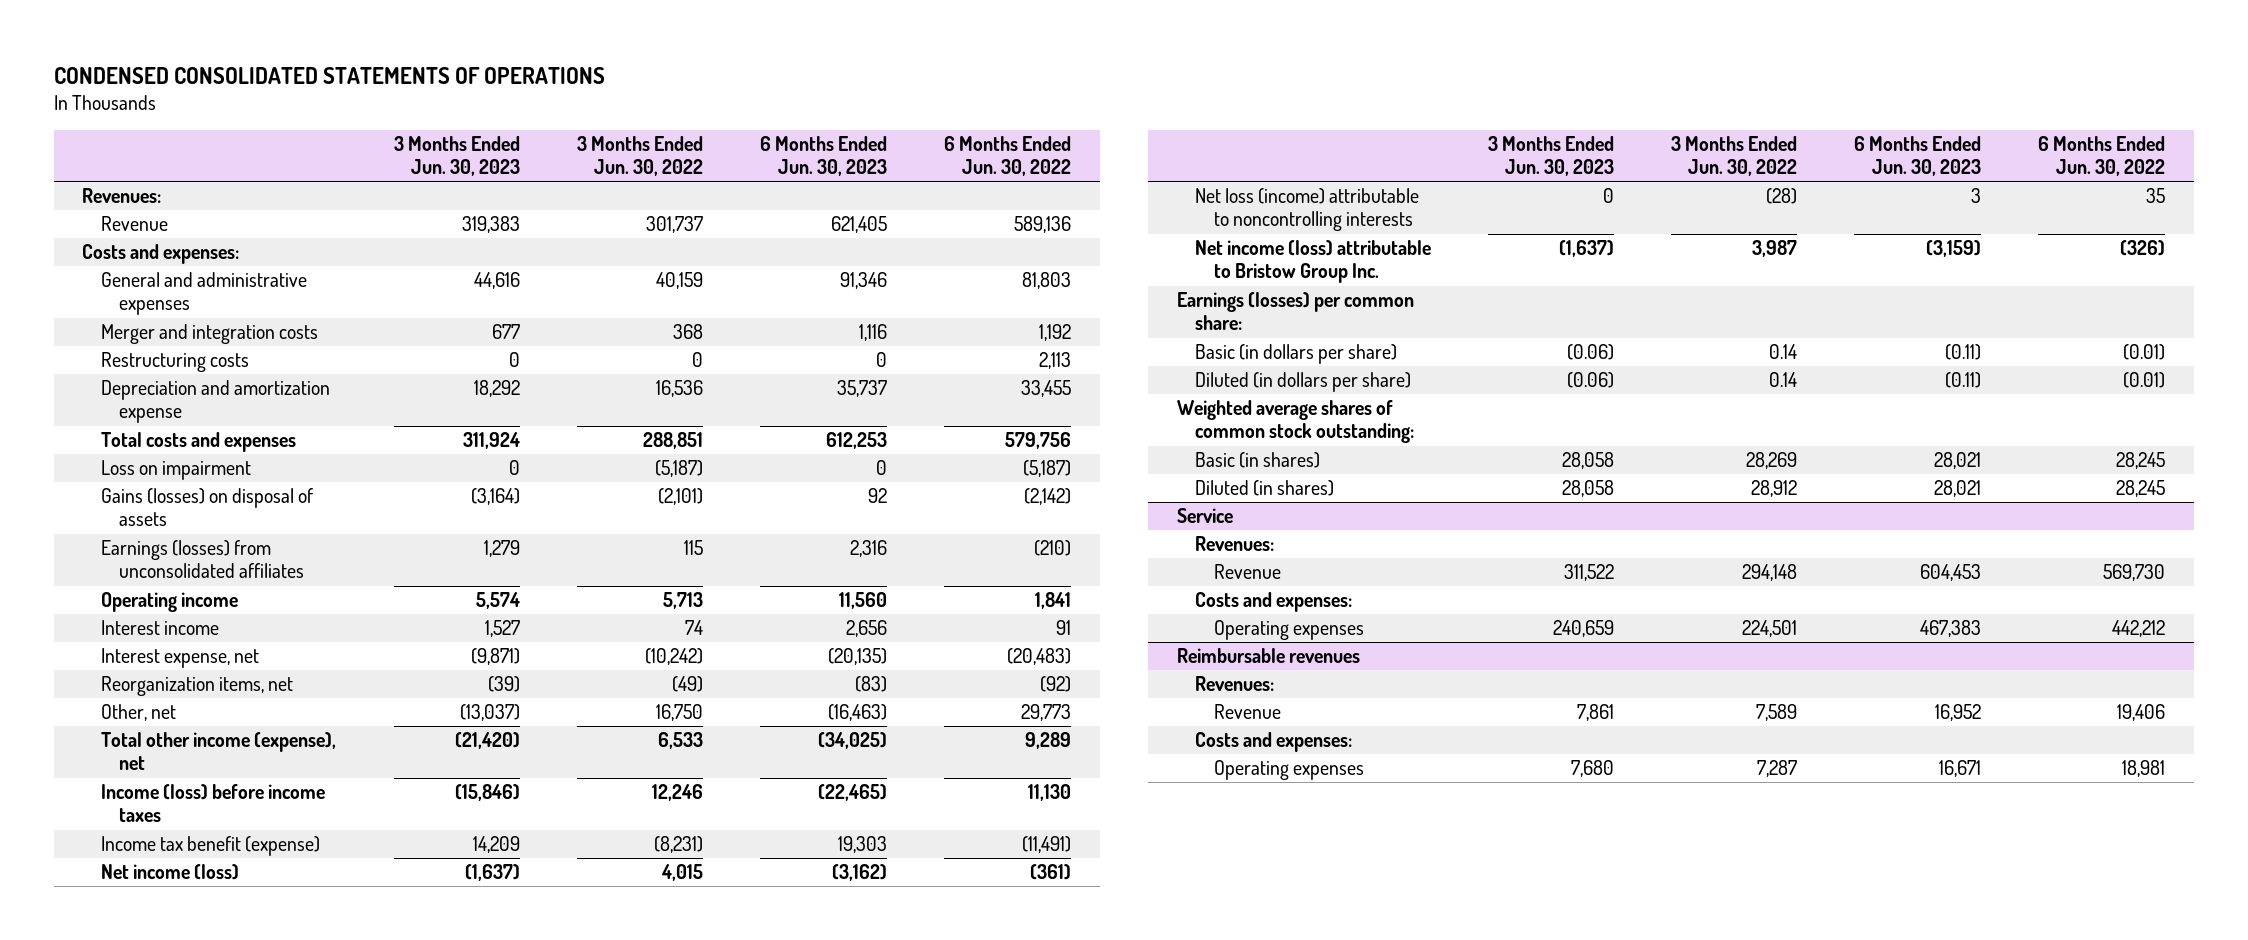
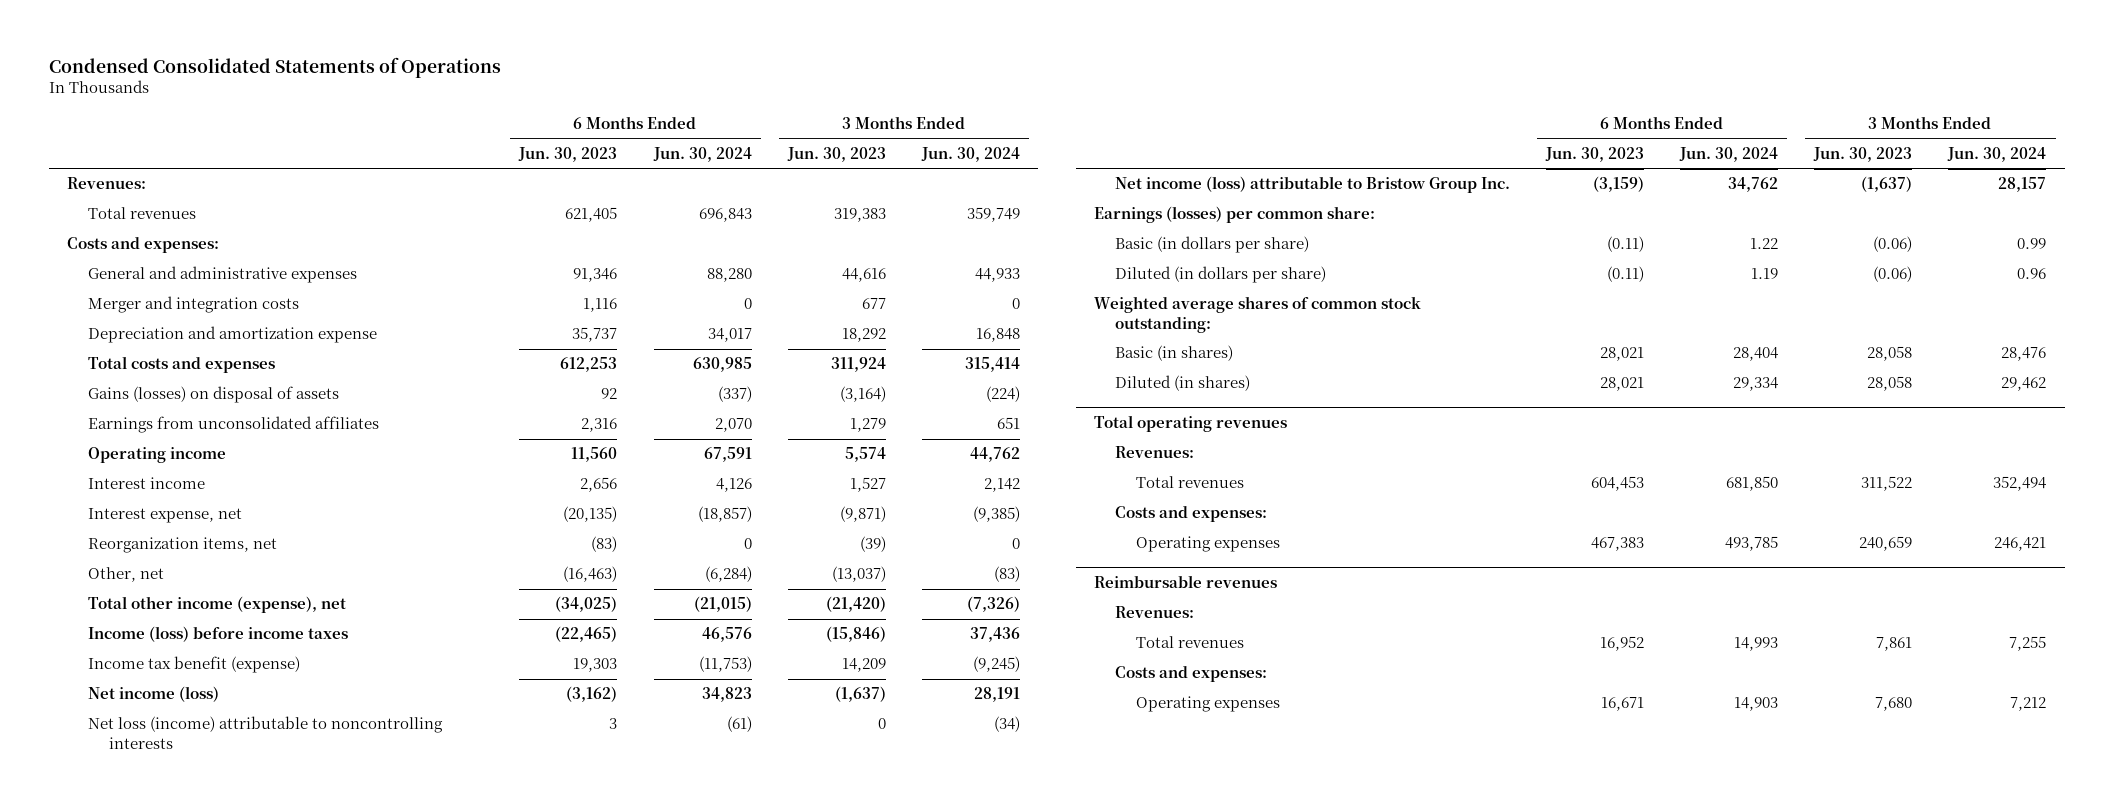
- CONDENSED CONSOLIDATED STATEMENTS OF OPERATIONS
+ Condensed Consolidated Statements of Operations
- | 3 Months Ended Jun. 30, 2023 | 3 Months Ended Jun. 30, 2022 | 6 Months Ended Jun. 30, 2023 | 6 Months Ended Jun. 30, 2022
+ | 6 Months Ended Jun. 30, 2023 | 6 Months Ended Jun. 30, 2024 | 3 Months Ended Jun. 30, 2023 | 3 Months Ended Jun. 30, 2024
- Revenue | 319,383 | 301,737 | 621,405 | 589,136
+ Total revenues | 621,405 | 696,843 | 319,383 | 359,749
- Restructuring costs | 0 | 0 | 0 | 2,113
- Loss on impairment | 0 | (5,187) | 0 | (5,187)
- Earnings (losses) from unconsolidated affiliates | 1,279 | 115 | 2,316 | (210)
+ Earnings from unconsolidated affiliates | 2,316 | 2,070 | 1,279 | 651
- Service
+ Total operating revenues
- Revenue | 311,522 | 294,148 | 604,453 | 569,730
+ Total revenues | 604,453 | 681,850 | 311,522 | 352,494
@ Reimbursable revenues
- Revenue | 7,861 | 7,589 | 16,952 | 19,406
+ Total revenues | 16,952 | 14,993 | 7,861 | 7,255

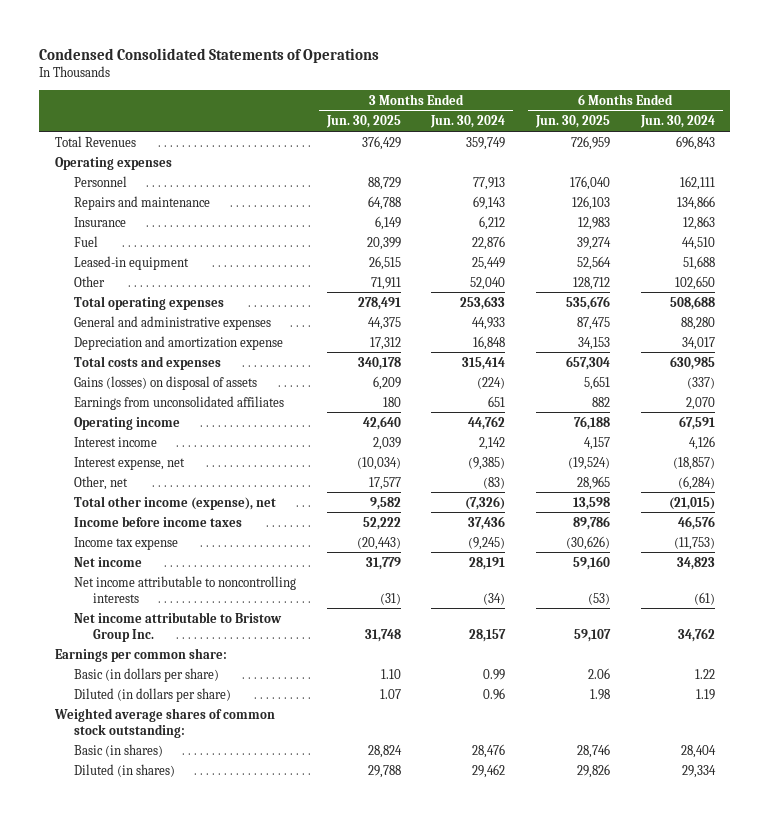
- | 6 Months Ended Jun. 30, 2023 | 6 Months Ended Jun. 30, 2024 | 3 Months Ended Jun. 30, 2023 | 3 Months Ended Jun. 30, 2024
+ | 3 Months Ended Jun. 30, 2025 | 3 Months Ended Jun. 30, 2024 | 6 Months Ended Jun. 30, 2025 | 6 Months Ended Jun. 30, 2024
- Revenues:
- Total revenues | 621,405 | 696,843 | 319,383 | 359,749
- Costs and expenses:
+ Total Revenues | 376,429 | 359,749 | 726,959 | 696,843
+ Operating expenses
+ Personnel | 88,729 | 77,913 | 176,040 | 162,111
+ Repairs and maintenance | 64,788 | 69,143 | 126,103 | 134,866
+ Insurance | 6,149 | 6,212 | 12,983 | 12,863
+ Fuel | 20,399 | 22,876 | 39,274 | 44,510
+ Leased-in equipment | 26,515 | 25,449 | 52,564 | 51,688
+ Other | 71,911 | 52,040 | 128,712 | 102,650
+ Total operating expenses | 278,491 | 253,633 | 535,676 | 508,688
- Merger and integration costs | 1,116 | 0 | 677 | 0
- Reorganization items, net | (83) | 0 | (39) | 0
- Income (loss) before income taxes | (22,465) | 46,576 | (15,846) | 37,436
- Income tax benefit (expense) | 19,303 | (11,753) | 14,209 | (9,245)
- Net income (loss) | (3,162) | 34,823 | (1,637) | 28,191
- Net loss (income) attributable to noncontrolling interests | 3 | (61) | 0 | (34)
- Net income (loss) attributable to Bristow Group Inc. | (3,159) | 34,762 | (1,637) | 28,157
- Earnings (losses) per common share:
+ Income before income taxes | 52,222 | 37,436 | 89,786 | 46,576
+ Income tax expense | (20,443) | (9,245) | (30,626) | (11,753)
+ Net income | 31,779 | 28,191 | 59,160 | 34,823
+ Net income attributable to noncontrolling interests | (31) | (34) | (53) | (61)
+ Net income attributable to Bristow Group Inc. | 31,748 | 28,157 | 59,107 | 34,762
+ Earnings per common share:
- Total operating revenues
- Revenues:
- Total revenues | 604,453 | 681,850 | 311,522 | 352,494
- Costs and expenses:
- Operating expenses | 467,383 | 493,785 | 240,659 | 246,421
- Reimbursable revenues
- Revenues:
- Total revenues | 16,952 | 14,993 | 7,861 | 7,255
- Costs and expenses:
- Operating expenses | 16,671 | 14,903 | 7,680 | 7,212

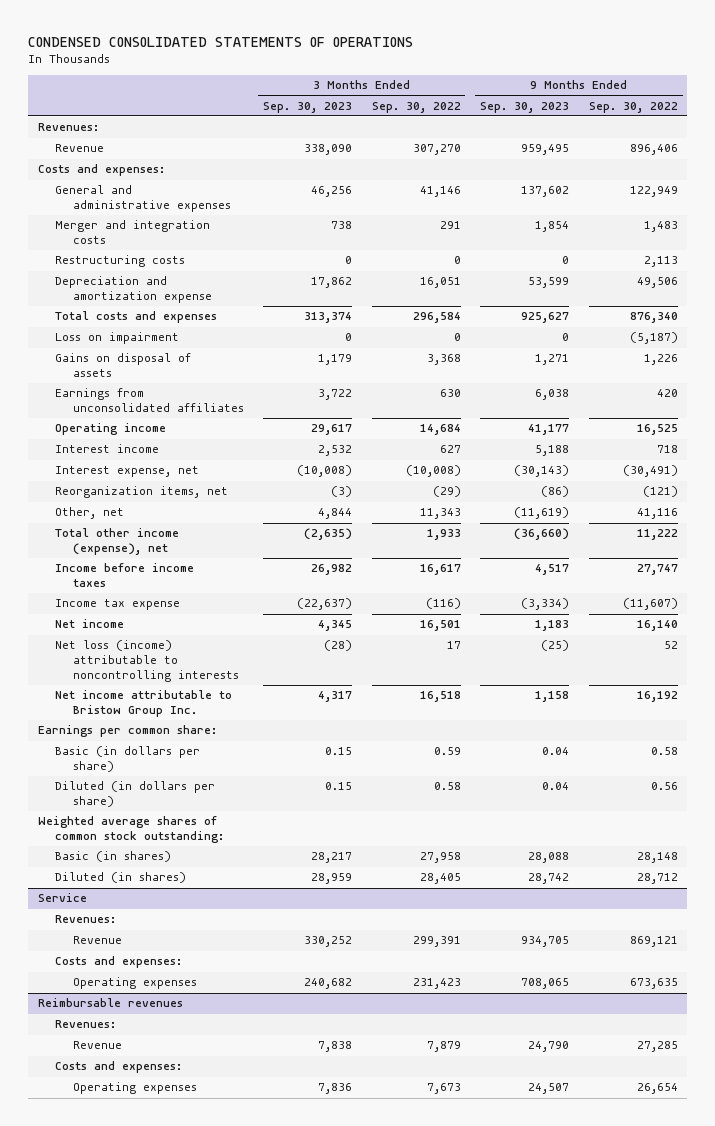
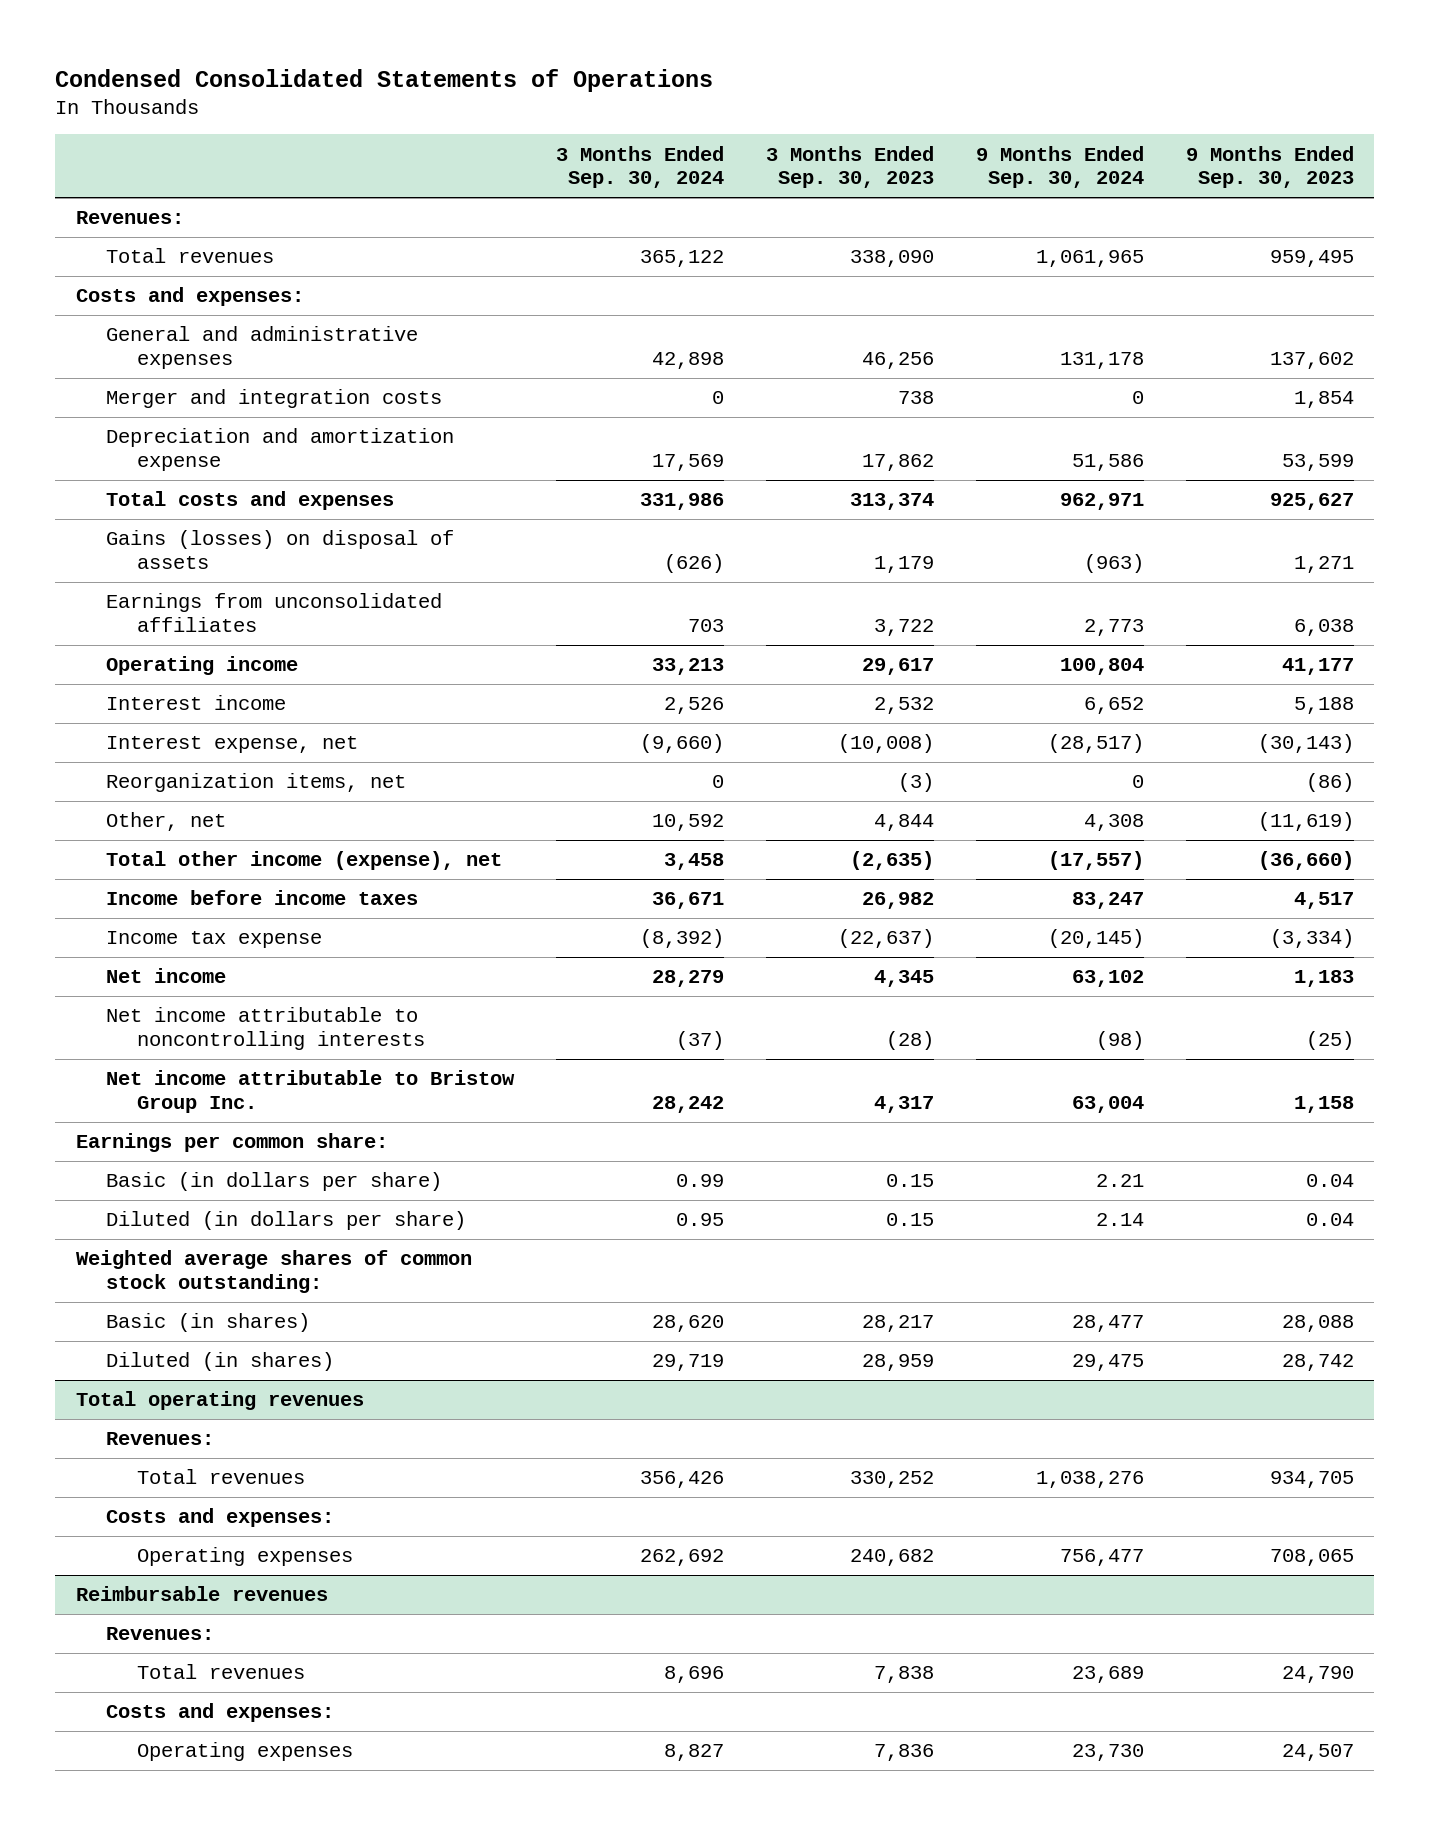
- CONDENSED CONSOLIDATED STATEMENTS OF OPERATIONS
+ Condensed Consolidated Statements of Operations
- | 3 Months Ended Sep. 30, 2023 | 3 Months Ended Sep. 30, 2022 | 9 Months Ended Sep. 30, 2023 | 9 Months Ended Sep. 30, 2022
+ | 3 Months Ended Sep. 30, 2024 | 3 Months Ended Sep. 30, 2023 | 9 Months Ended Sep. 30, 2024 | 9 Months Ended Sep. 30, 2023
- Revenue | 338,090 | 307,270 | 959,495 | 896,406
+ Total revenues | 365,122 | 338,090 | 1,061,965 | 959,495
- Restructuring costs | 0 | 0 | 0 | 2,113
- Loss on impairment | 0 | 0 | 0 | (5,187)
- Gains on disposal of assets | 1,179 | 3,368 | 1,271 | 1,226
+ Gains (losses) on disposal of assets | (626) | 1,179 | (963) | 1,271
- Net loss (income) attributable to noncontrolling interests | (28) | 17 | (25) | 52
+ Net income attributable to noncontrolling interests | (37) | (28) | (98) | (25)
- Service
+ Total operating revenues
- Revenue | 330,252 | 299,391 | 934,705 | 869,121
+ Total revenues | 356,426 | 330,252 | 1,038,276 | 934,705
@ Reimbursable revenues
- Revenue | 7,838 | 7,879 | 24,790 | 27,285
+ Total revenues | 8,696 | 7,838 | 23,689 | 24,790

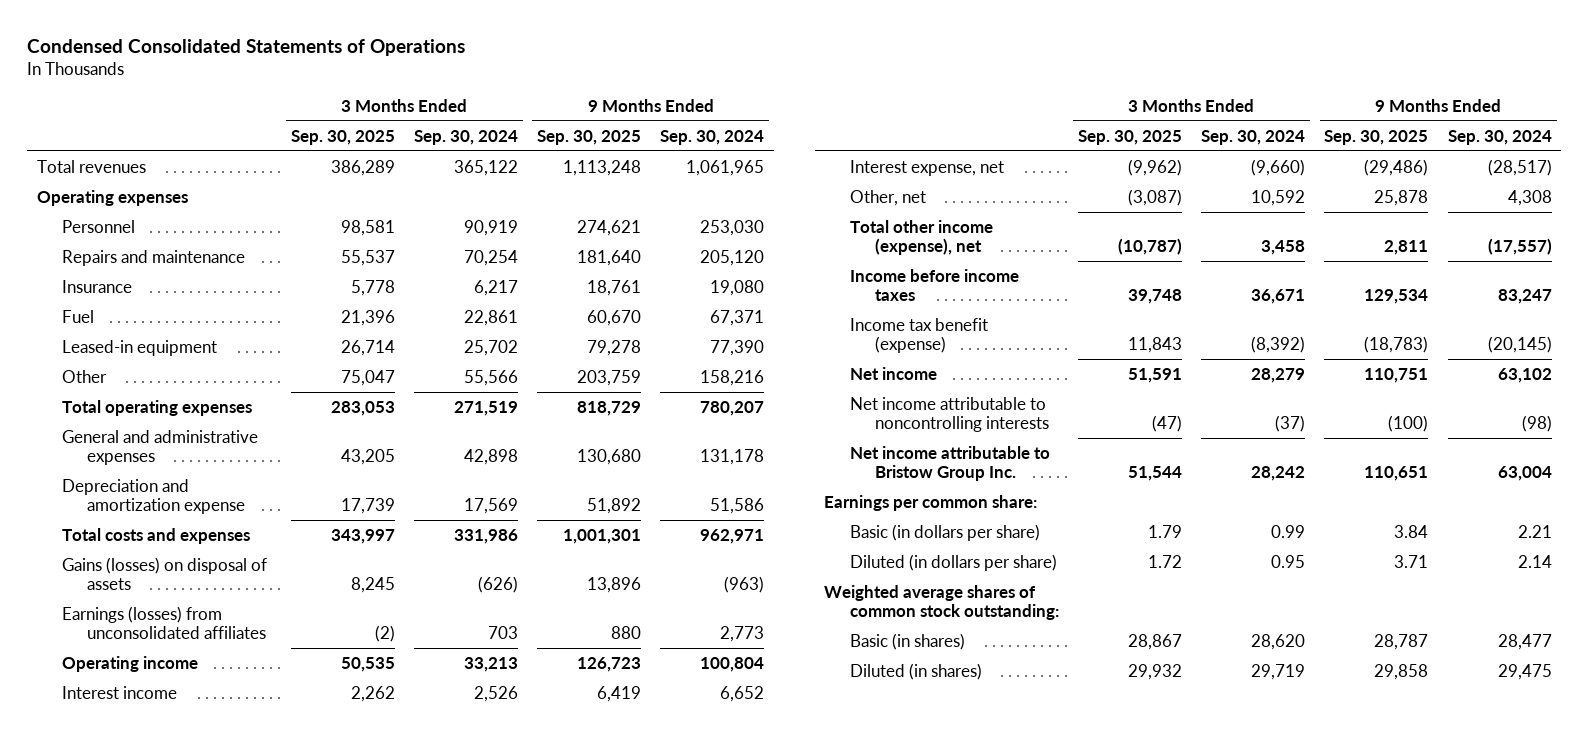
- | 3 Months Ended Sep. 30, 2024 | 3 Months Ended Sep. 30, 2023 | 9 Months Ended Sep. 30, 2024 | 9 Months Ended Sep. 30, 2023
+ | 3 Months Ended Sep. 30, 2025 | 3 Months Ended Sep. 30, 2024 | 9 Months Ended Sep. 30, 2025 | 9 Months Ended Sep. 30, 2024
- Revenues:
- Costs and expenses:
+ Operating expenses
+ Personnel | 98,581 | 90,919 | 274,621 | 253,030
+ Repairs and maintenance | 55,537 | 70,254 | 181,640 | 205,120
+ Insurance | 5,778 | 6,217 | 18,761 | 19,080
+ Fuel | 21,396 | 22,861 | 60,670 | 67,371
+ Leased-in equipment | 26,714 | 25,702 | 79,278 | 77,390
+ Other | 75,047 | 55,566 | 203,759 | 158,216
+ Total operating expenses | 283,053 | 271,519 | 818,729 | 780,207
- Merger and integration costs | 0 | 738 | 0 | 1,854
- Earnings from unconsolidated affiliates | 703 | 3,722 | 2,773 | 6,038
+ Earnings (losses) from unconsolidated affiliates | (2) | 703 | 880 | 2,773
- Reorganization items, net | 0 | (3) | 0 | (86)
- Income tax expense | (8,392) | (22,637) | (20,145) | (3,334)
+ Income tax benefit (expense) | 11,843 | (8,392) | (18,783) | (20,145)
- Total operating revenues
- Revenues:
- Total revenues | 356,426 | 330,252 | 1,038,276 | 934,705
- Costs and expenses:
- Operating expenses | 262,692 | 240,682 | 756,477 | 708,065
- Reimbursable revenues
- Revenues:
- Total revenues | 8,696 | 7,838 | 23,689 | 24,790
- Costs and expenses:
- Operating expenses | 8,827 | 7,836 | 23,730 | 24,507

